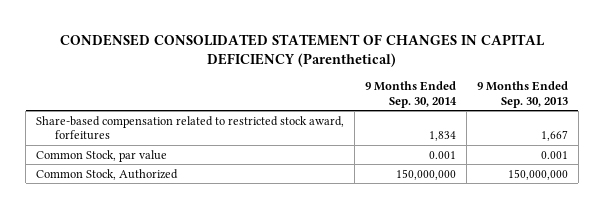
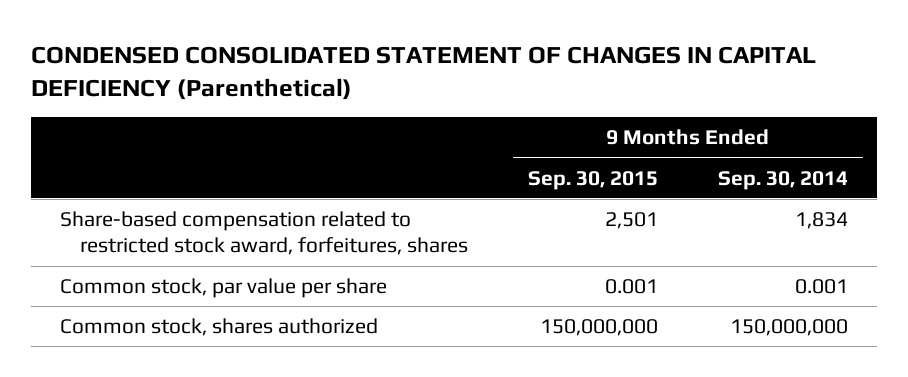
- | 9 Months Ended Sep. 30, 2014 | 9 Months Ended Sep. 30, 2013
+ | 9 Months Ended Sep. 30, 2015 | 9 Months Ended Sep. 30, 2014
- Share-based compensation related to restricted stock award, forfeitures | 1,834 | 1,667
- Common Stock, par value | 0.001 | 0.001
- Common Stock, Authorized | 150,000,000 | 150,000,000
+ Share-based compensation related to restricted stock award, forfeitures, shares | 2,501 | 1,834
+ Common stock, par value per share | 0.001 | 0.001
+ Common stock, shares authorized | 150,000,000 | 150,000,000

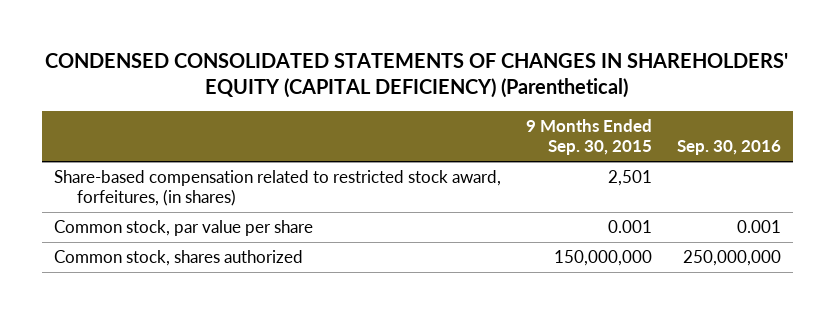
- CONDENSED CONSOLIDATED STATEMENT OF CHANGES IN CAPITAL DEFICIENCY (Parenthetical)
+ CONDENSED CONSOLIDATED STATEMENTS OF CHANGES IN SHAREHOLDERS' EQUITY (CAPITAL DEFICIENCY) (Parenthetical)
- | 9 Months Ended Sep. 30, 2015 | 9 Months Ended Sep. 30, 2014
+ | 9 Months Ended Sep. 30, 2015 | Sep. 30, 2016
- Share-based compensation related to restricted stock award, forfeitures, shares | 2,501 | 1,834
+ Share-based compensation related to restricted stock award, forfeitures, (in shares) | 2,501 |

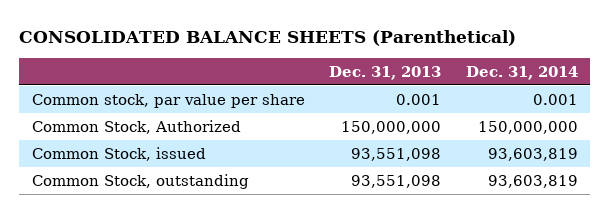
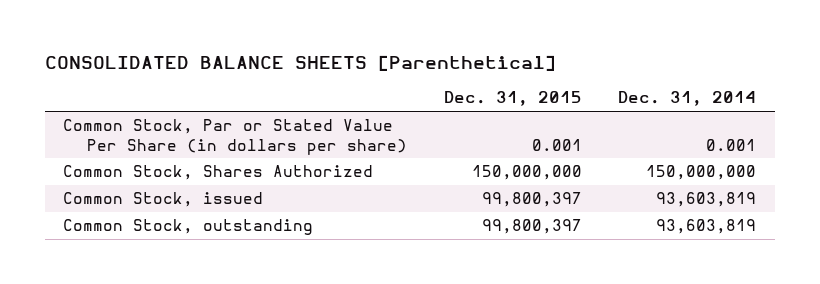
- CONSOLIDATED BALANCE SHEETS (Parenthetical)
+ CONSOLIDATED BALANCE SHEETS [Parenthetical]
- | Dec. 31, 2013 | Dec. 31, 2014
+ | Dec. 31, 2015 | Dec. 31, 2014
- Common stock, par value per share | 0.001 | 0.001
- Common Stock, Authorized | 150,000,000 | 150,000,000
+ Common Stock, Par or Stated Value Per Share (in dollars per share) | 0.001 | 0.001
+ Common Stock, Shares Authorized | 150,000,000 | 150,000,000

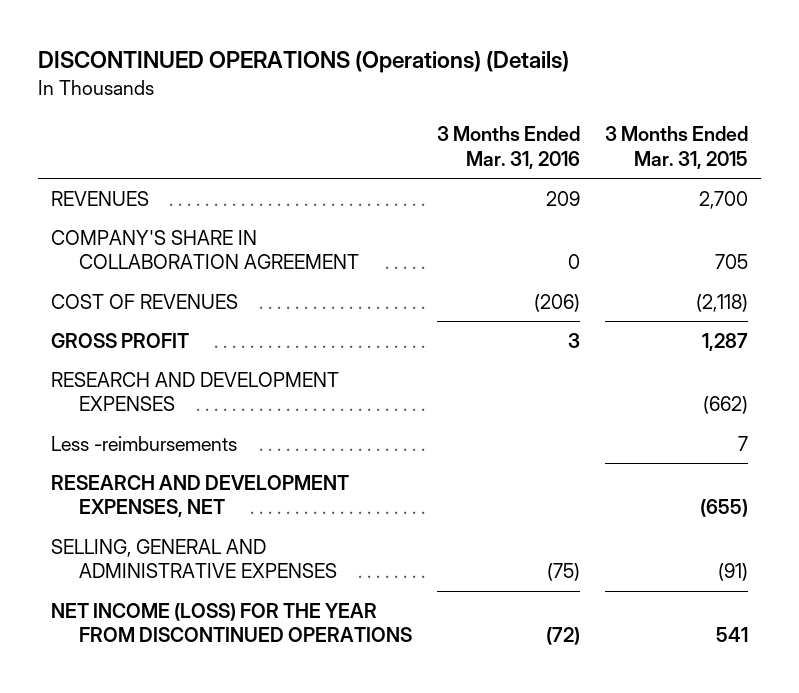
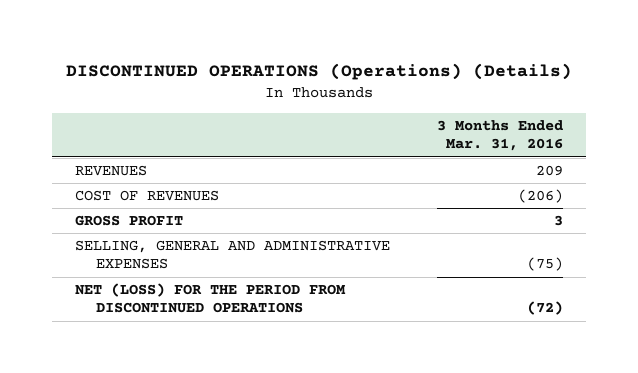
- | 3 Months Ended Mar. 31, 2016 | 3 Months Ended Mar. 31, 2015
+ | 3 Months Ended Mar. 31, 2016
- COMPANY'S SHARE IN COLLABORATION AGREEMENT | 0 | 705
- RESEARCH AND DEVELOPMENT EXPENSES | | (662)
- Less -reimbursements | | 7
- RESEARCH AND DEVELOPMENT EXPENSES, NET | | (655)
- NET INCOME (LOSS) FOR THE YEAR FROM DISCONTINUED OPERATIONS | (72) | 541
+ NET (LOSS) FOR THE PERIOD FROM DISCONTINUED OPERATIONS | (72)

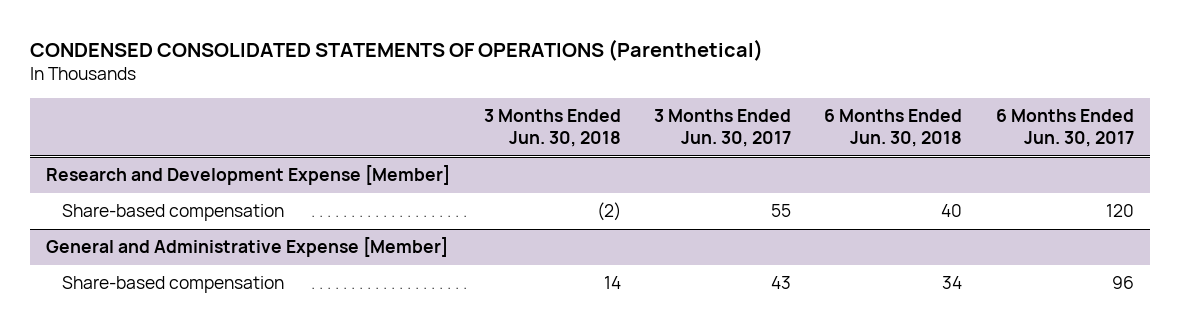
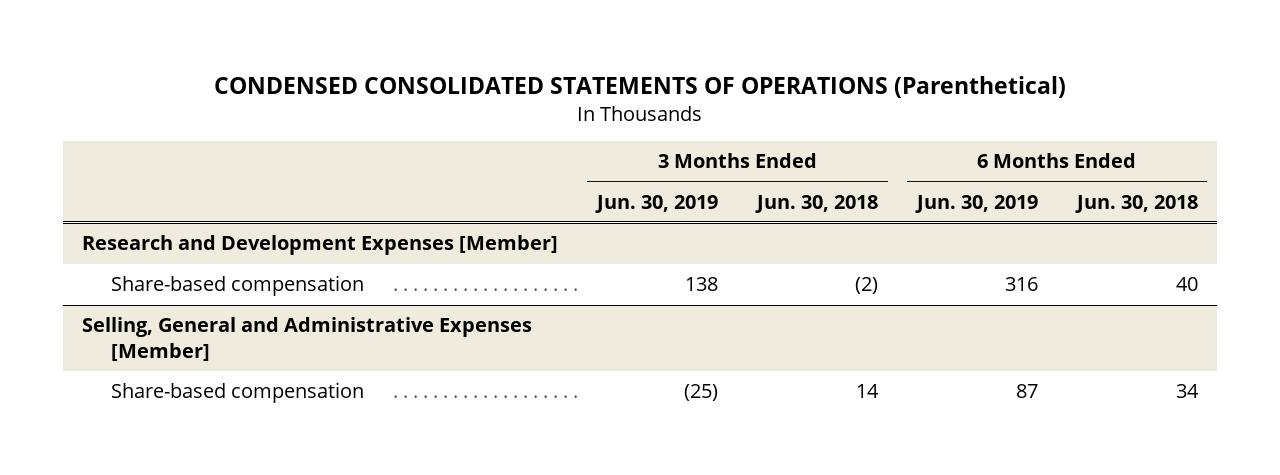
- | 3 Months Ended Jun. 30, 2018 | 3 Months Ended Jun. 30, 2017 | 6 Months Ended Jun. 30, 2018 | 6 Months Ended Jun. 30, 2017
+ | 3 Months Ended Jun. 30, 2019 | 3 Months Ended Jun. 30, 2018 | 6 Months Ended Jun. 30, 2019 | 6 Months Ended Jun. 30, 2018
- Research and Development Expense [Member]
+ Research and Development Expenses [Member]
- General and Administrative Expense [Member]
+ Selling, General and Administrative Expenses [Member]

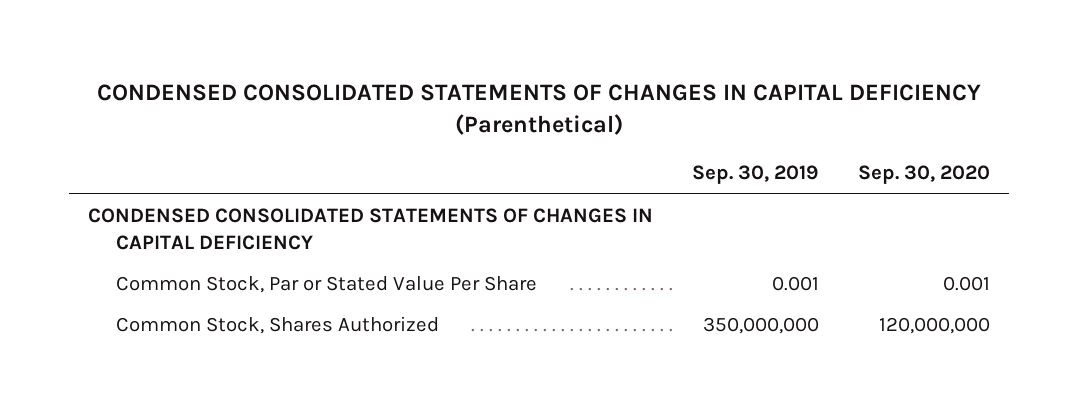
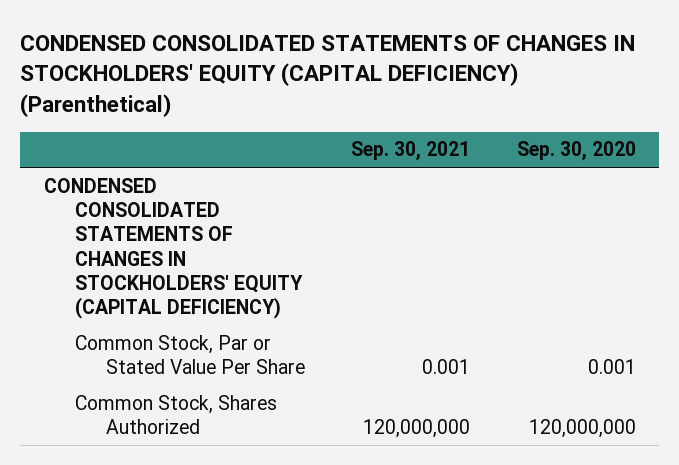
- CONDENSED CONSOLIDATED STATEMENTS OF CHANGES IN CAPITAL DEFICIENCY (Parenthetical)
+ CONDENSED CONSOLIDATED STATEMENTS OF CHANGES IN STOCKHOLDERS' EQUITY (CAPITAL DEFICIENCY) (Parenthetical)
- | Sep. 30, 2019 | Sep. 30, 2020
+ | Sep. 30, 2021 | Sep. 30, 2020
- CONDENSED CONSOLIDATED STATEMENTS OF CHANGES IN CAPITAL DEFICIENCY
+ CONDENSED CONSOLIDATED STATEMENTS OF CHANGES IN STOCKHOLDERS' EQUITY (CAPITAL DEFICIENCY)

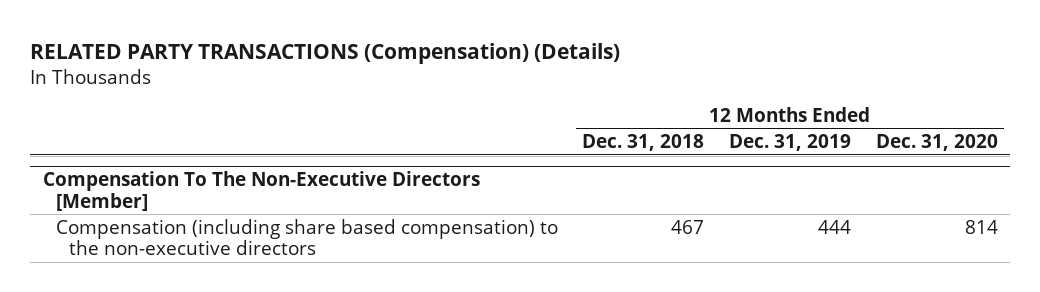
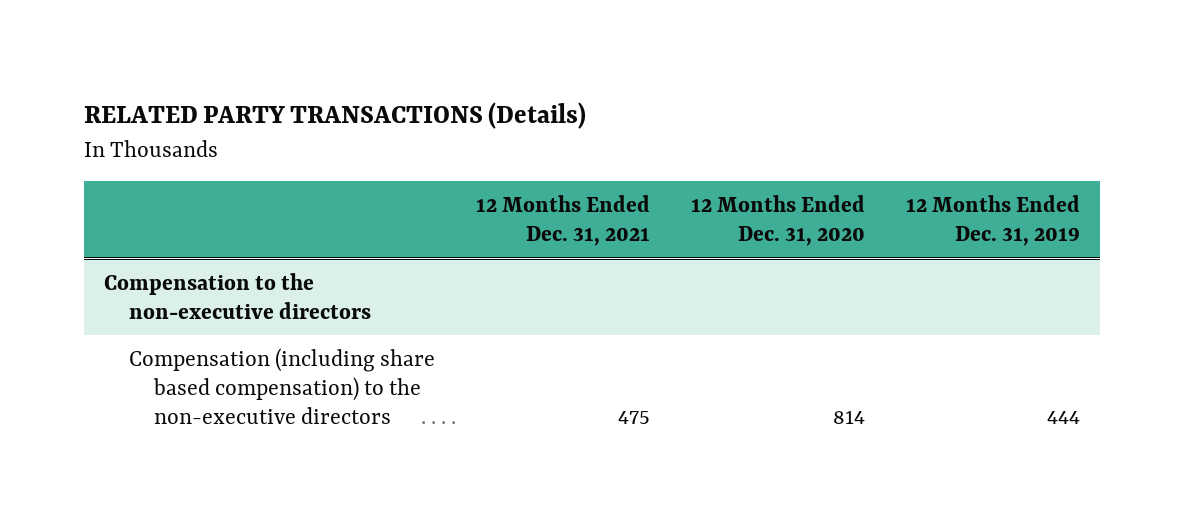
- RELATED PARTY TRANSACTIONS (Compensation) (Details)
+ RELATED PARTY TRANSACTIONS (Details)
- | 12 Months Ended Dec. 31, 2018 | 12 Months Ended Dec. 31, 2019 | 12 Months Ended Dec. 31, 2020
+ | 12 Months Ended Dec. 31, 2021 | 12 Months Ended Dec. 31, 2020 | 12 Months Ended Dec. 31, 2019
- Compensation To The Non-Executive Directors [Member]
+ Compensation to the non-executive directors

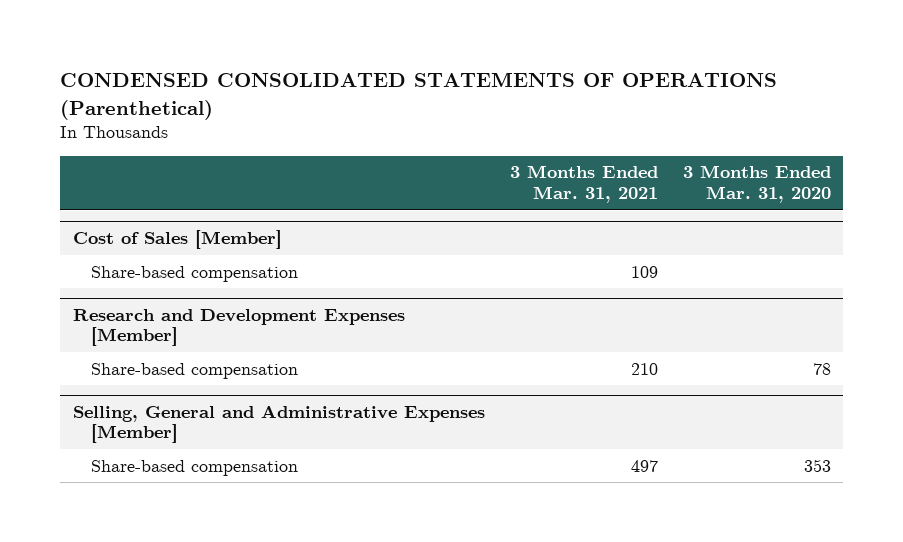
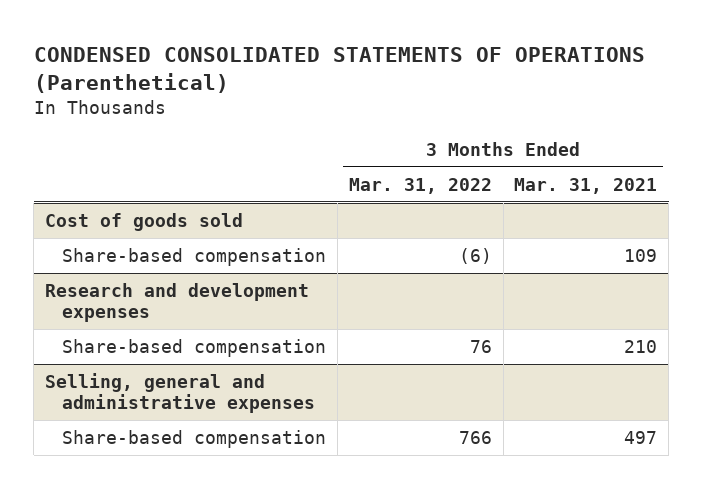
- | 3 Months Ended Mar. 31, 2021 | 3 Months Ended Mar. 31, 2020
+ | 3 Months Ended Mar. 31, 2022 | 3 Months Ended Mar. 31, 2021
- Cost of Sales [Member]
+ Cost of goods sold
- Research and Development Expenses [Member]
+ Research and development expenses
- Selling, General and Administrative Expenses [Member]
+ Selling, general and administrative expenses

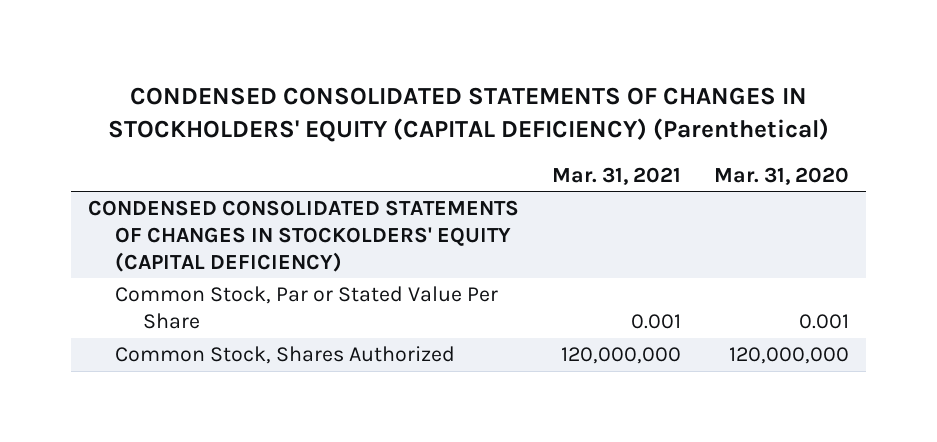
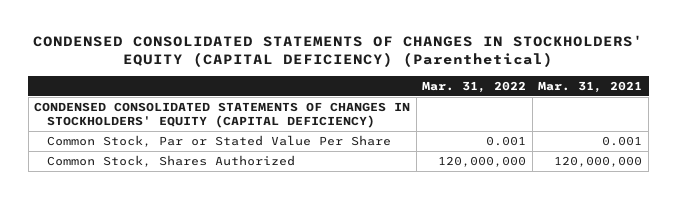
- | Mar. 31, 2021 | Mar. 31, 2020
+ | Mar. 31, 2022 | Mar. 31, 2021
- CONDENSED CONSOLIDATED STATEMENTS OF CHANGES IN STOCKOLDERS' EQUITY (CAPITAL DEFICIENCY)
+ CONDENSED CONSOLIDATED STATEMENTS OF CHANGES IN STOCKHOLDERS' EQUITY (CAPITAL DEFICIENCY)

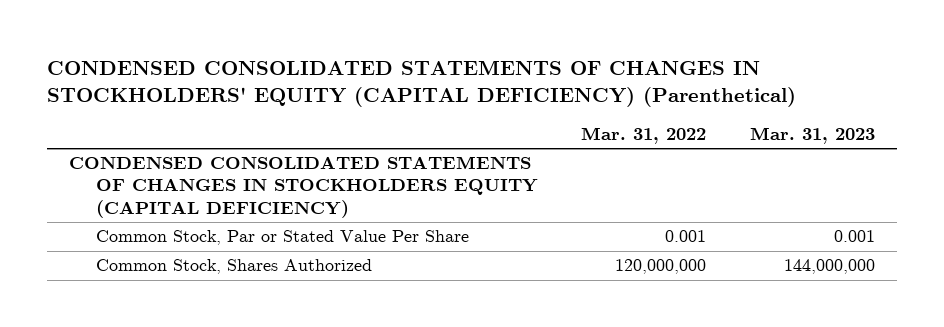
- | Mar. 31, 2022 | Mar. 31, 2021
+ | Mar. 31, 2022 | Mar. 31, 2023
- CONDENSED CONSOLIDATED STATEMENTS OF CHANGES IN STOCKHOLDERS' EQUITY (CAPITAL DEFICIENCY)
+ CONDENSED CONSOLIDATED STATEMENTS OF CHANGES IN STOCKHOLDERS EQUITY (CAPITAL DEFICIENCY)

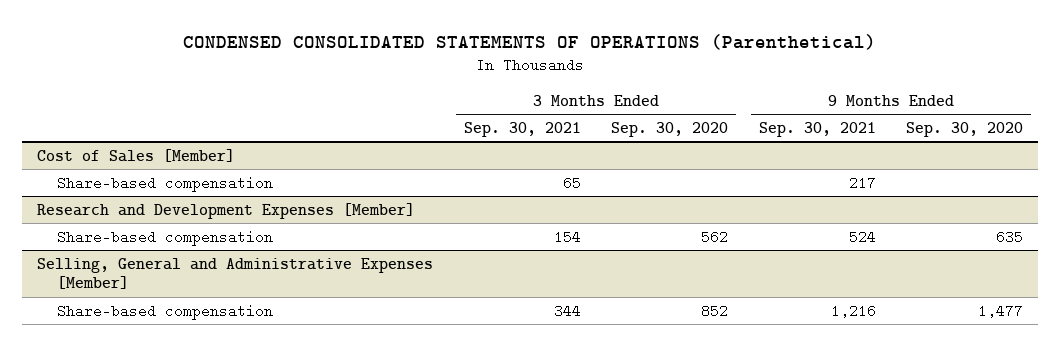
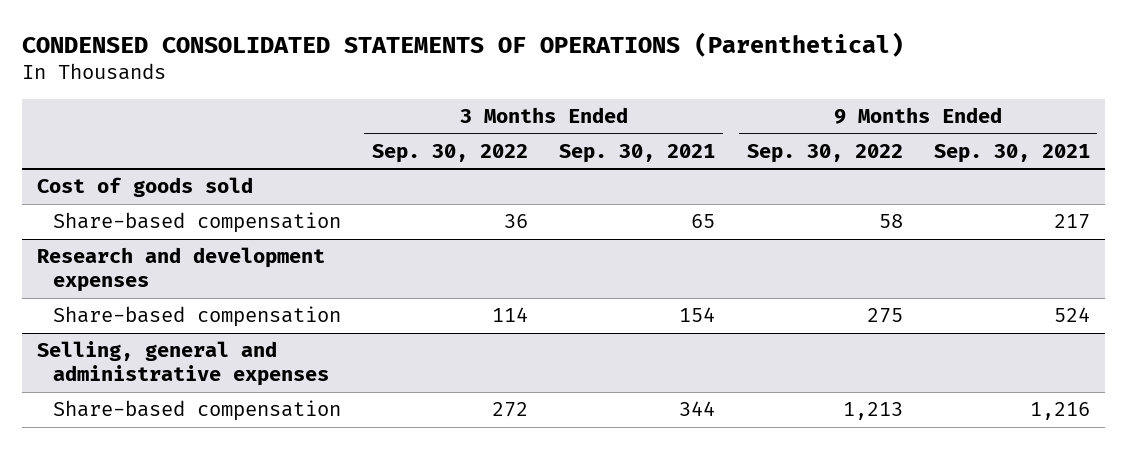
- | 3 Months Ended Sep. 30, 2021 | 3 Months Ended Sep. 30, 2020 | 9 Months Ended Sep. 30, 2021 | 9 Months Ended Sep. 30, 2020
+ | 3 Months Ended Sep. 30, 2022 | 3 Months Ended Sep. 30, 2021 | 9 Months Ended Sep. 30, 2022 | 9 Months Ended Sep. 30, 2021
- Cost of Sales [Member]
+ Cost of goods sold
- Research and Development Expenses [Member]
+ Research and development expenses
- Selling, General and Administrative Expenses [Member]
+ Selling, general and administrative expenses

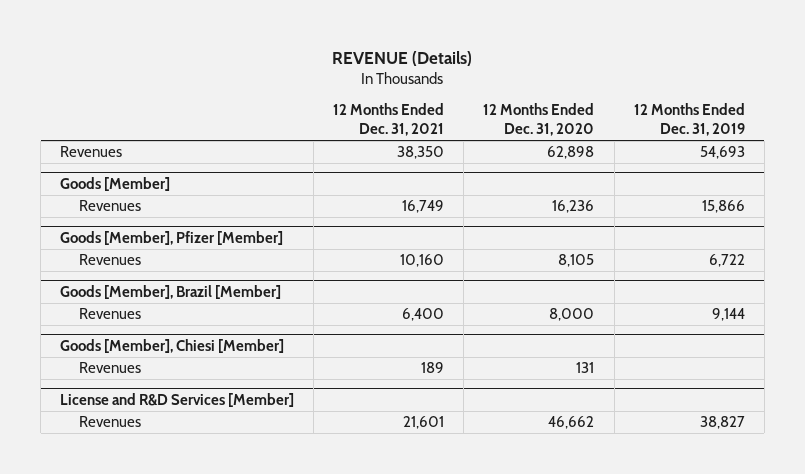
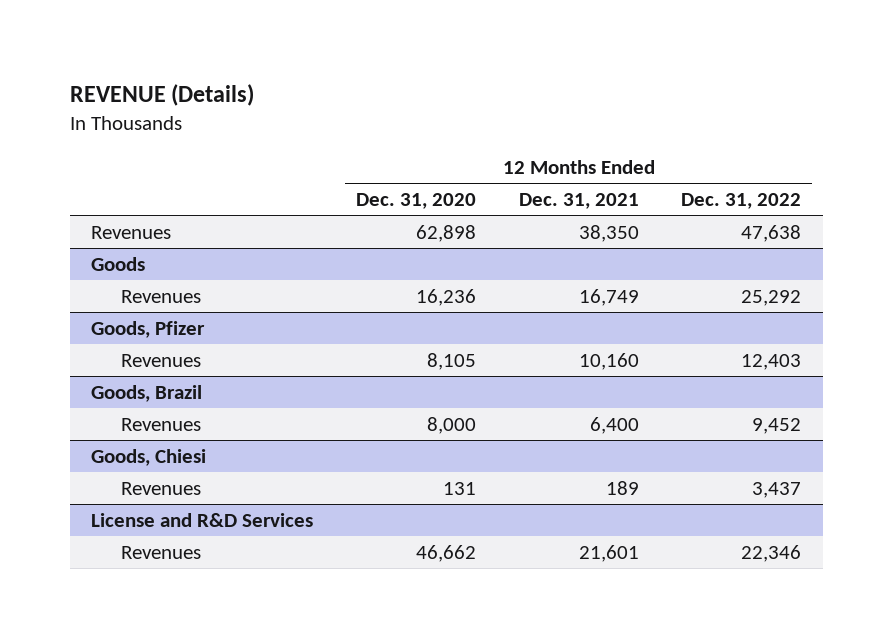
- | 12 Months Ended Dec. 31, 2021 | 12 Months Ended Dec. 31, 2020 | 12 Months Ended Dec. 31, 2019
+ | 12 Months Ended Dec. 31, 2020 | 12 Months Ended Dec. 31, 2021 | 12 Months Ended Dec. 31, 2022
- Goods [Member]
+ Goods
- Goods [Member], Pfizer [Member]
+ Goods, Pfizer
- Goods [Member], Brazil [Member]
+ Goods, Brazil
- Goods [Member], Chiesi [Member]
+ Goods, Chiesi
- License and R&D Services [Member]
+ License and R&D Services

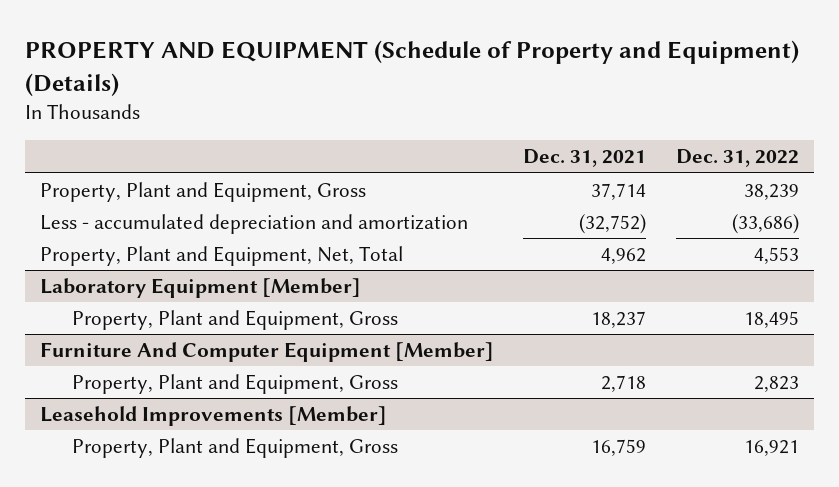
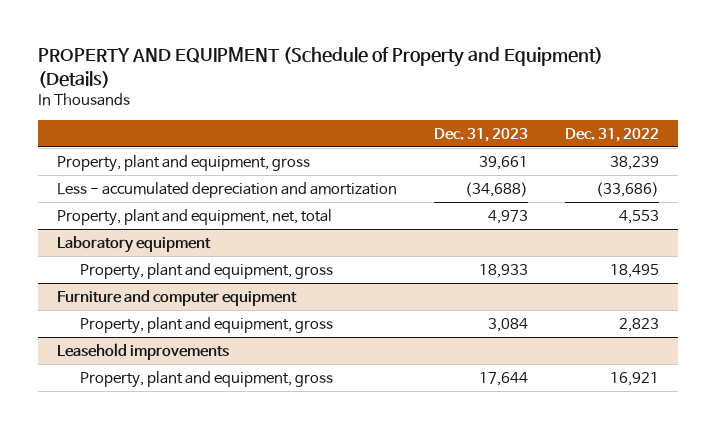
- | Dec. 31, 2021 | Dec. 31, 2022
+ | Dec. 31, 2023 | Dec. 31, 2022
- Property, Plant and Equipment, Gross | 37,714 | 38,239
+ Property, plant and equipment, gross | 39,661 | 38,239
- Property, Plant and Equipment, Net, Total | 4,962 | 4,553
- Laboratory Equipment [Member]
- Property, Plant and Equipment, Gross | 18,237 | 18,495
- Furniture And Computer Equipment [Member]
- Property, Plant and Equipment, Gross | 2,718 | 2,823
- Leasehold Improvements [Member]
- Property, Plant and Equipment, Gross | 16,759 | 16,921
+ Property, plant and equipment, net, total | 4,973 | 4,553
+ Laboratory equipment
+ Property, plant and equipment, gross | 18,933 | 18,495
+ Furniture and computer equipment
+ Property, plant and equipment, gross | 3,084 | 2,823
+ Leasehold improvements
+ Property, plant and equipment, gross | 17,644 | 16,921

